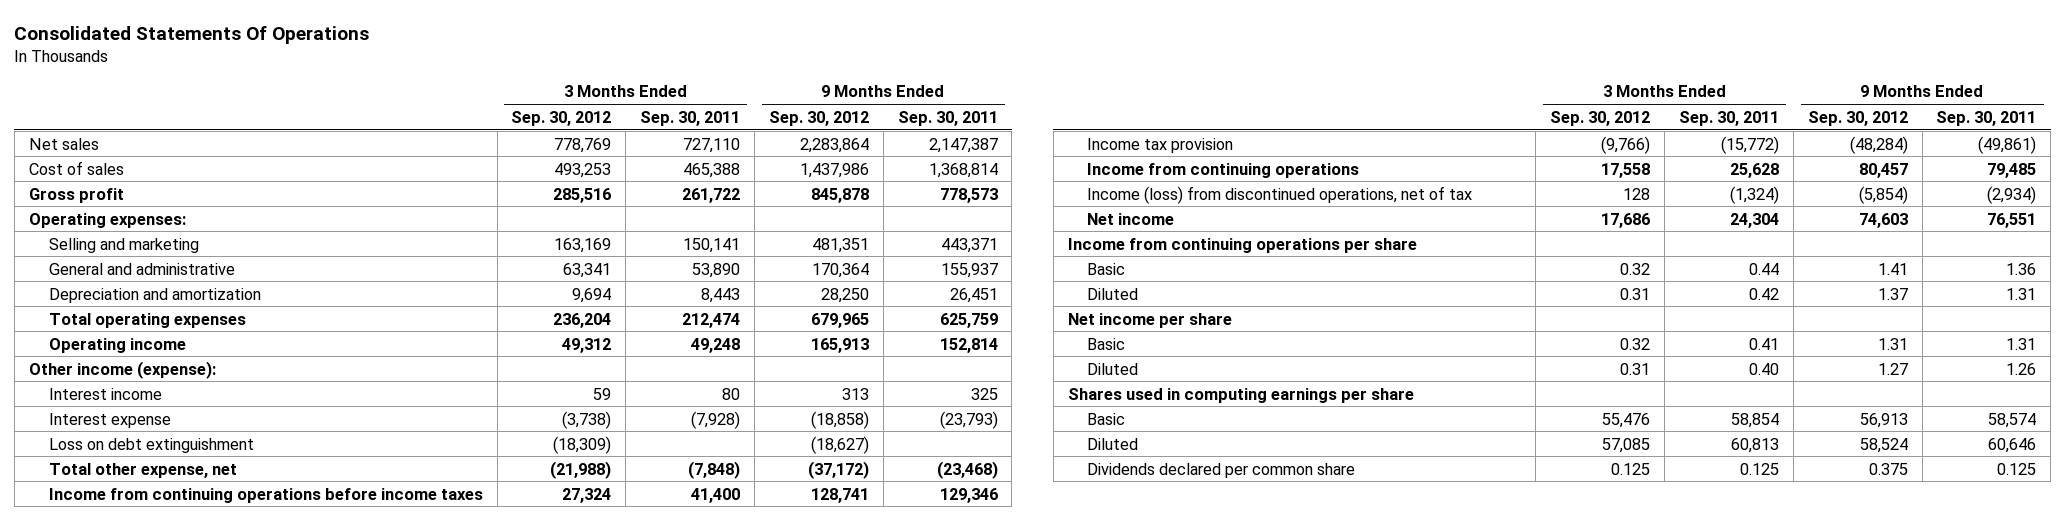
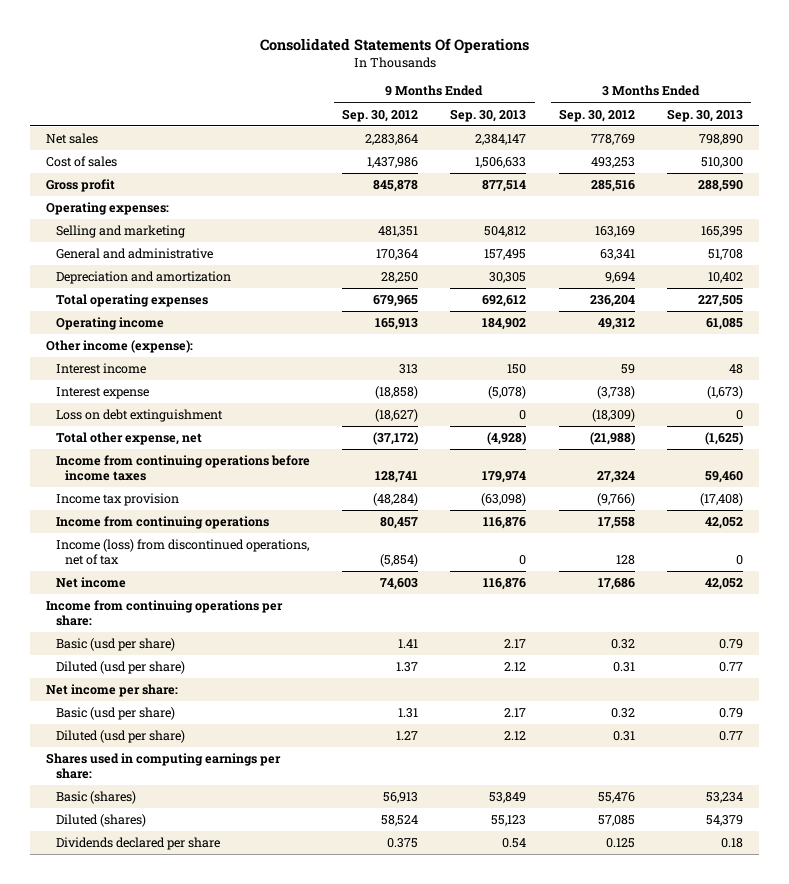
- | 3 Months Ended Sep. 30, 2012 | 3 Months Ended Sep. 30, 2011 | 9 Months Ended Sep. 30, 2012 | 9 Months Ended Sep. 30, 2011
+ | 9 Months Ended Sep. 30, 2012 | 9 Months Ended Sep. 30, 2013 | 3 Months Ended Sep. 30, 2012 | 3 Months Ended Sep. 30, 2013
- Income from continuing operations per share
- Basic | 0.32 | 0.44 | 1.41 | 1.36
- Diluted | 0.31 | 0.42 | 1.37 | 1.31
- Net income per share
- Basic | 0.32 | 0.41 | 1.31 | 1.31
- Diluted | 0.31 | 0.40 | 1.27 | 1.26
- Shares used in computing earnings per share
- Basic | 55,476 | 58,854 | 56,913 | 58,574
- Diluted | 57,085 | 60,813 | 58,524 | 60,646
- Dividends declared per common share | 0.125 | 0.125 | 0.375 | 0.125
+ Income from continuing operations per share:
+ Basic (usd per share) | 1.41 | 2.17 | 0.32 | 0.79
+ Diluted (usd per share) | 1.37 | 2.12 | 0.31 | 0.77
+ Net income per share:
+ Basic (usd per share) | 1.31 | 2.17 | 0.32 | 0.79
+ Diluted (usd per share) | 1.27 | 2.12 | 0.31 | 0.77
+ Shares used in computing earnings per share:
+ Basic (shares) | 56,913 | 53,849 | 55,476 | 53,234
+ Diluted (shares) | 58,524 | 55,123 | 57,085 | 54,379
+ Dividends declared per share | 0.375 | 0.54 | 0.125 | 0.18

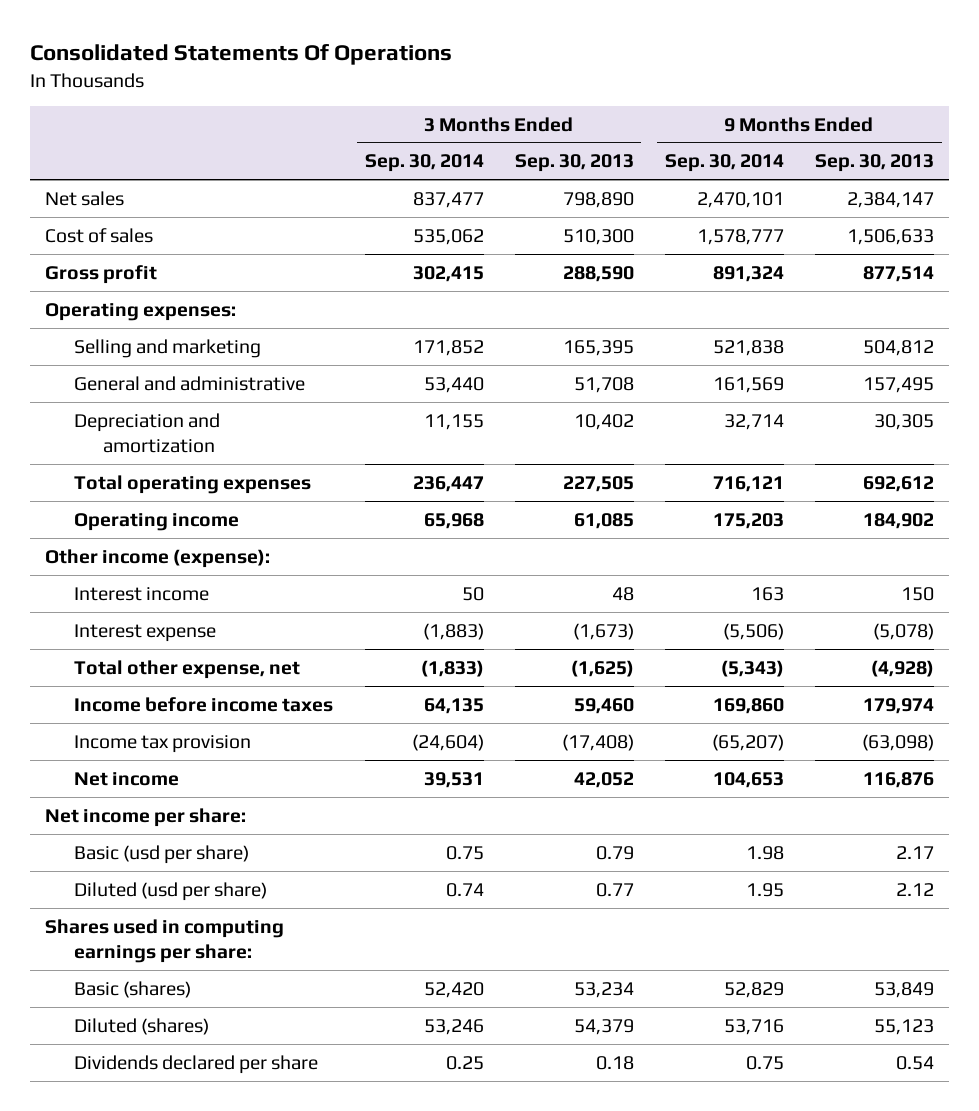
- | 9 Months Ended Sep. 30, 2012 | 9 Months Ended Sep. 30, 2013 | 3 Months Ended Sep. 30, 2012 | 3 Months Ended Sep. 30, 2013
+ | 3 Months Ended Sep. 30, 2014 | 3 Months Ended Sep. 30, 2013 | 9 Months Ended Sep. 30, 2014 | 9 Months Ended Sep. 30, 2013
- Loss on debt extinguishment | (18,627) | 0 | (18,309) | 0
- Income from continuing operations before income taxes | 128,741 | 179,974 | 27,324 | 59,460
+ Income before income taxes | 64,135 | 59,460 | 169,860 | 179,974
- Income from continuing operations | 80,457 | 116,876 | 17,558 | 42,052
- Income (loss) from discontinued operations, net of tax | (5,854) | 0 | 128 | 0
- Income from continuing operations per share:
- Basic (usd per share) | 1.41 | 2.17 | 0.32 | 0.79
- Diluted (usd per share) | 1.37 | 2.12 | 0.31 | 0.77

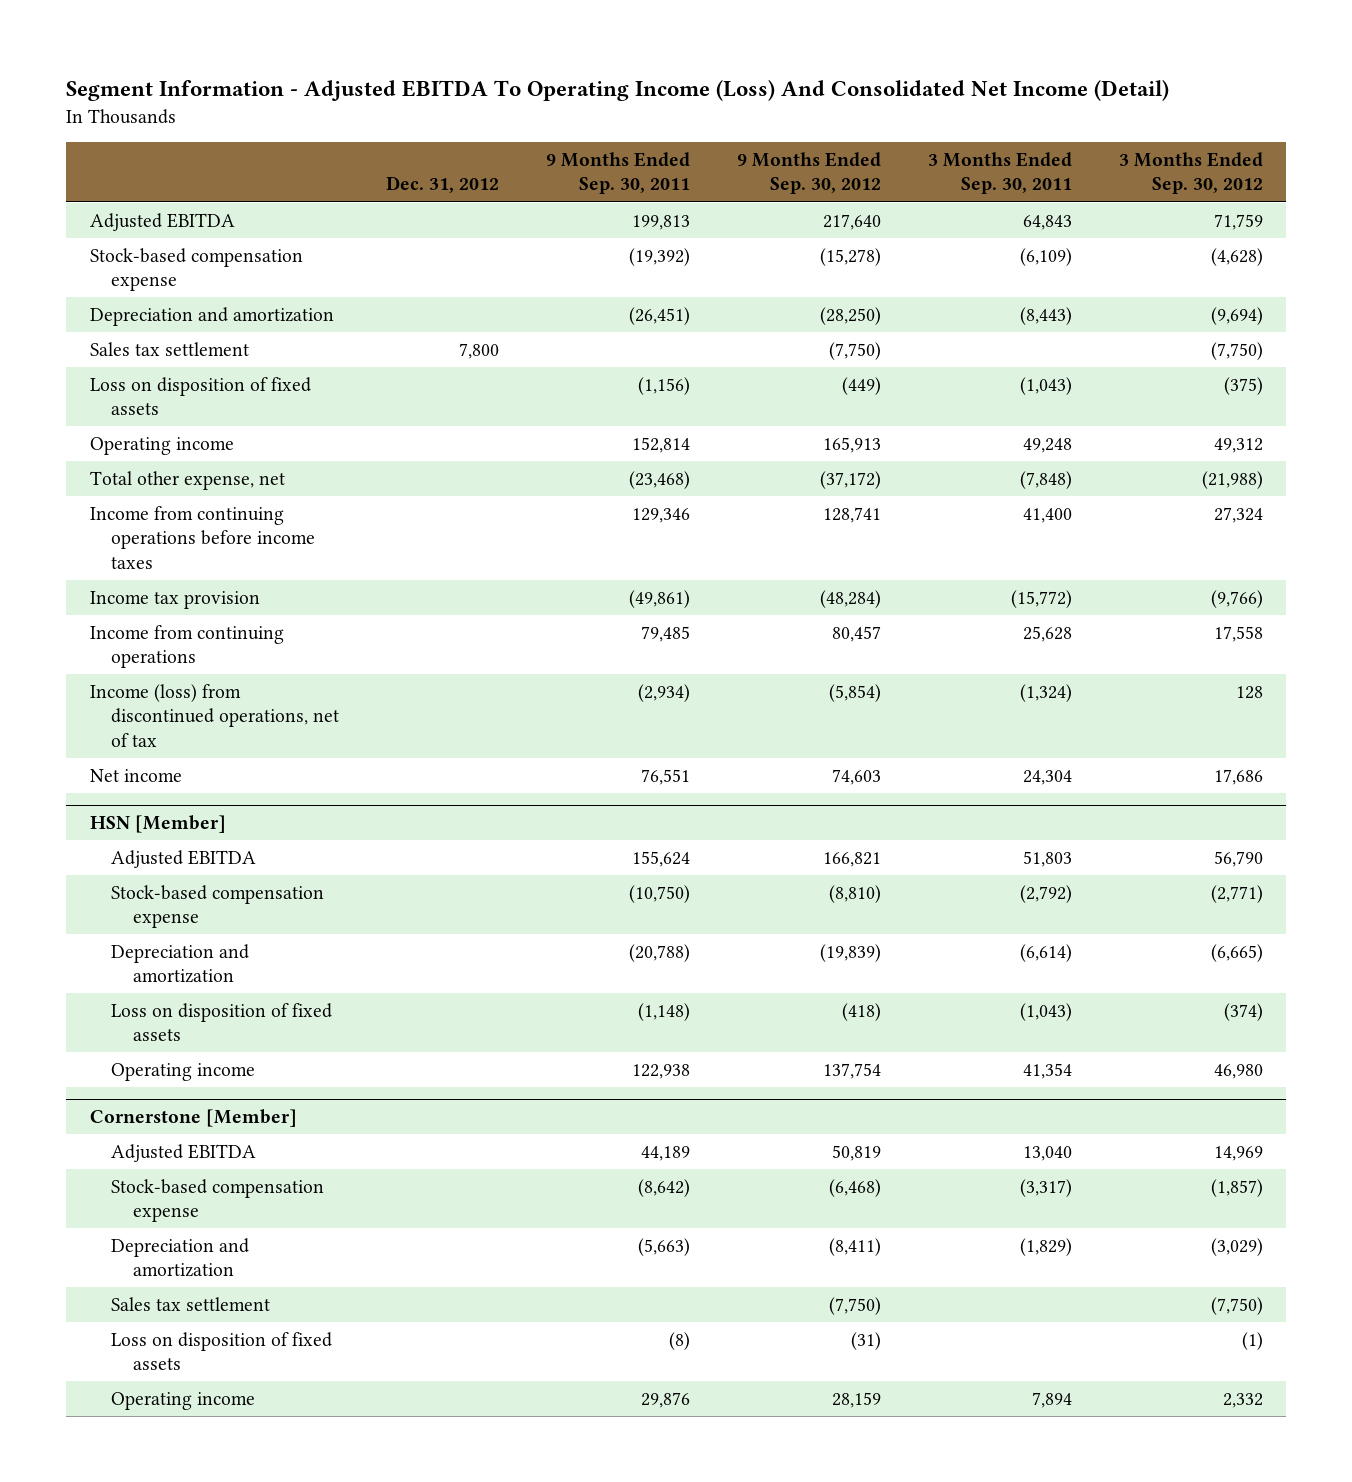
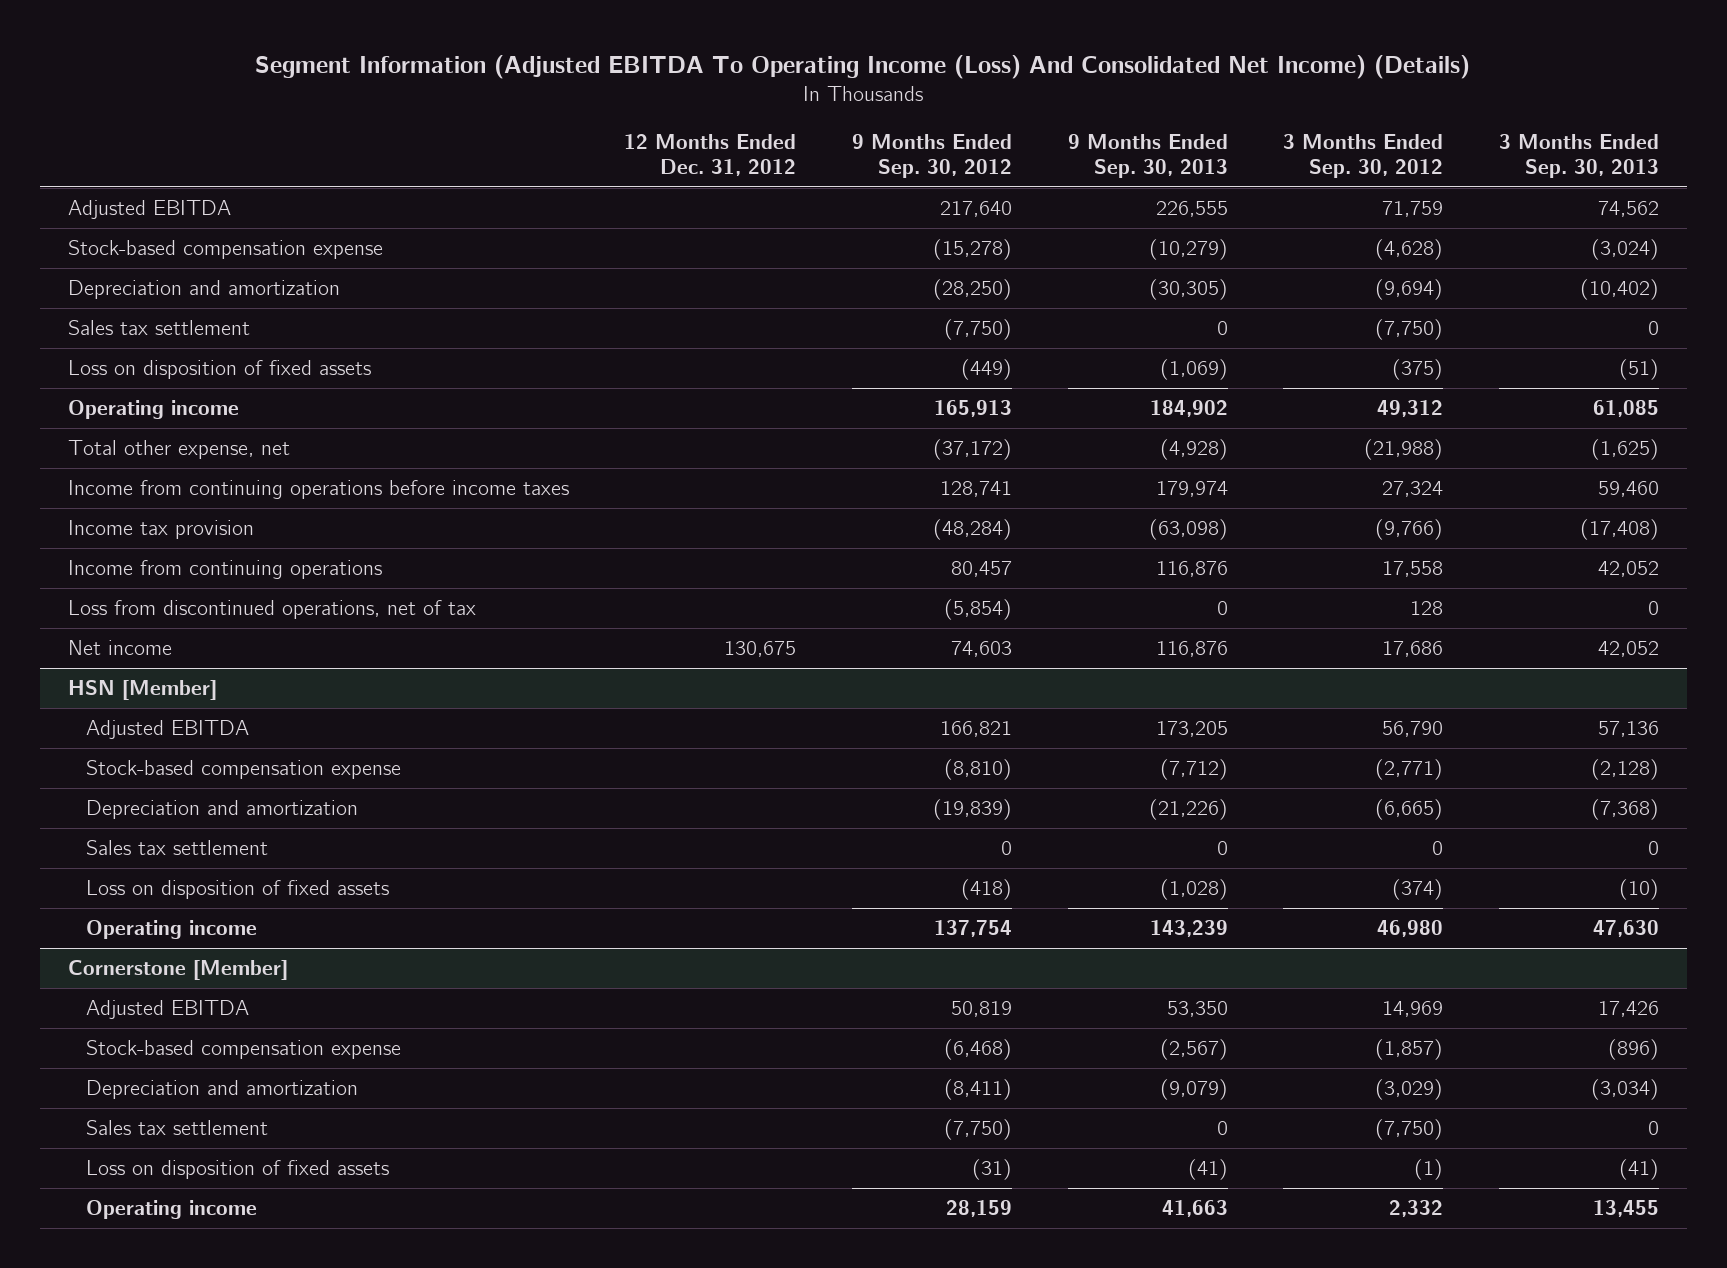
- Segment Information - Adjusted EBITDA To Operating Income (Loss) And Consolidated Net Income (Detail)
+ Segment Information (Adjusted EBITDA To Operating Income (Loss) And Consolidated Net Income) (Details)
- | Dec. 31, 2012 | 9 Months Ended Sep. 30, 2011 | 9 Months Ended Sep. 30, 2012 | 3 Months Ended Sep. 30, 2011 | 3 Months Ended Sep. 30, 2012
+ | 12 Months Ended Dec. 31, 2012 | 9 Months Ended Sep. 30, 2012 | 9 Months Ended Sep. 30, 2013 | 3 Months Ended Sep. 30, 2012 | 3 Months Ended Sep. 30, 2013
- Income (loss) from discontinued operations, net of tax | | (2,934) | (5,854) | (1,324) | 128
+ Loss from discontinued operations, net of tax | | (5,854) | 0 | 128 | 0
@ HSN [Member]
+ Sales tax settlement | | 0 | 0 | 0 | 0

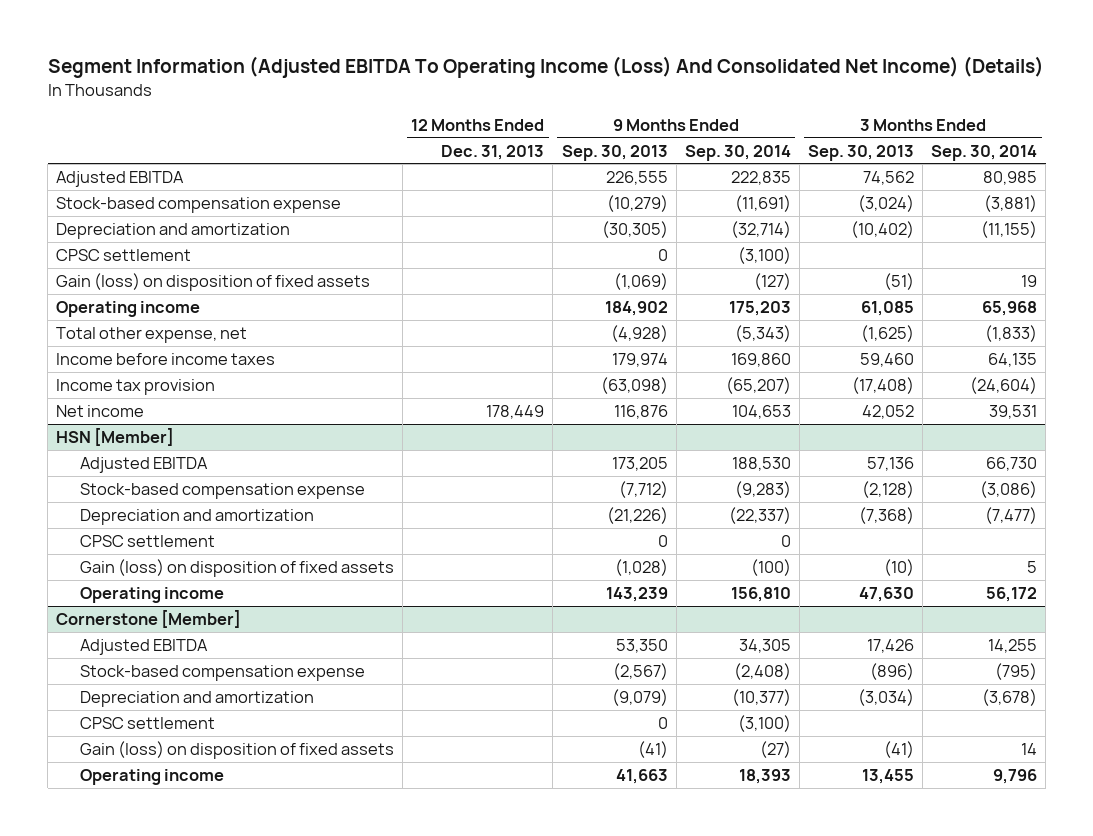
- | 12 Months Ended Dec. 31, 2012 | 9 Months Ended Sep. 30, 2012 | 9 Months Ended Sep. 30, 2013 | 3 Months Ended Sep. 30, 2012 | 3 Months Ended Sep. 30, 2013
+ | 12 Months Ended Dec. 31, 2013 | 9 Months Ended Sep. 30, 2013 | 9 Months Ended Sep. 30, 2014 | 3 Months Ended Sep. 30, 2013 | 3 Months Ended Sep. 30, 2014
- Sales tax settlement | | (7,750) | 0 | (7,750) | 0
- Loss on disposition of fixed assets | | (449) | (1,069) | (375) | (51)
+ CPSC settlement | | 0 | (3,100) | |
+ Gain (loss) on disposition of fixed assets | | (1,069) | (127) | (51) | 19
- Income from continuing operations before income taxes | | 128,741 | 179,974 | 27,324 | 59,460
+ Income before income taxes | | 179,974 | 169,860 | 59,460 | 64,135
- Income from continuing operations | | 80,457 | 116,876 | 17,558 | 42,052
- Loss from discontinued operations, net of tax | | (5,854) | 0 | 128 | 0
@ HSN [Member]
- Sales tax settlement | | 0 | 0 | 0 | 0
- Loss on disposition of fixed assets | | (418) | (1,028) | (374) | (10)
+ CPSC settlement | | 0 | 0 | |
+ Gain (loss) on disposition of fixed assets | | (1,028) | (100) | (10) | 5
@ Cornerstone [Member]
- Sales tax settlement | | (7,750) | 0 | (7,750) | 0
- Loss on disposition of fixed assets | | (31) | (41) | (1) | (41)
+ CPSC settlement | | 0 | (3,100) | |
+ Gain (loss) on disposition of fixed assets | | (41) | (27) | (41) | 14

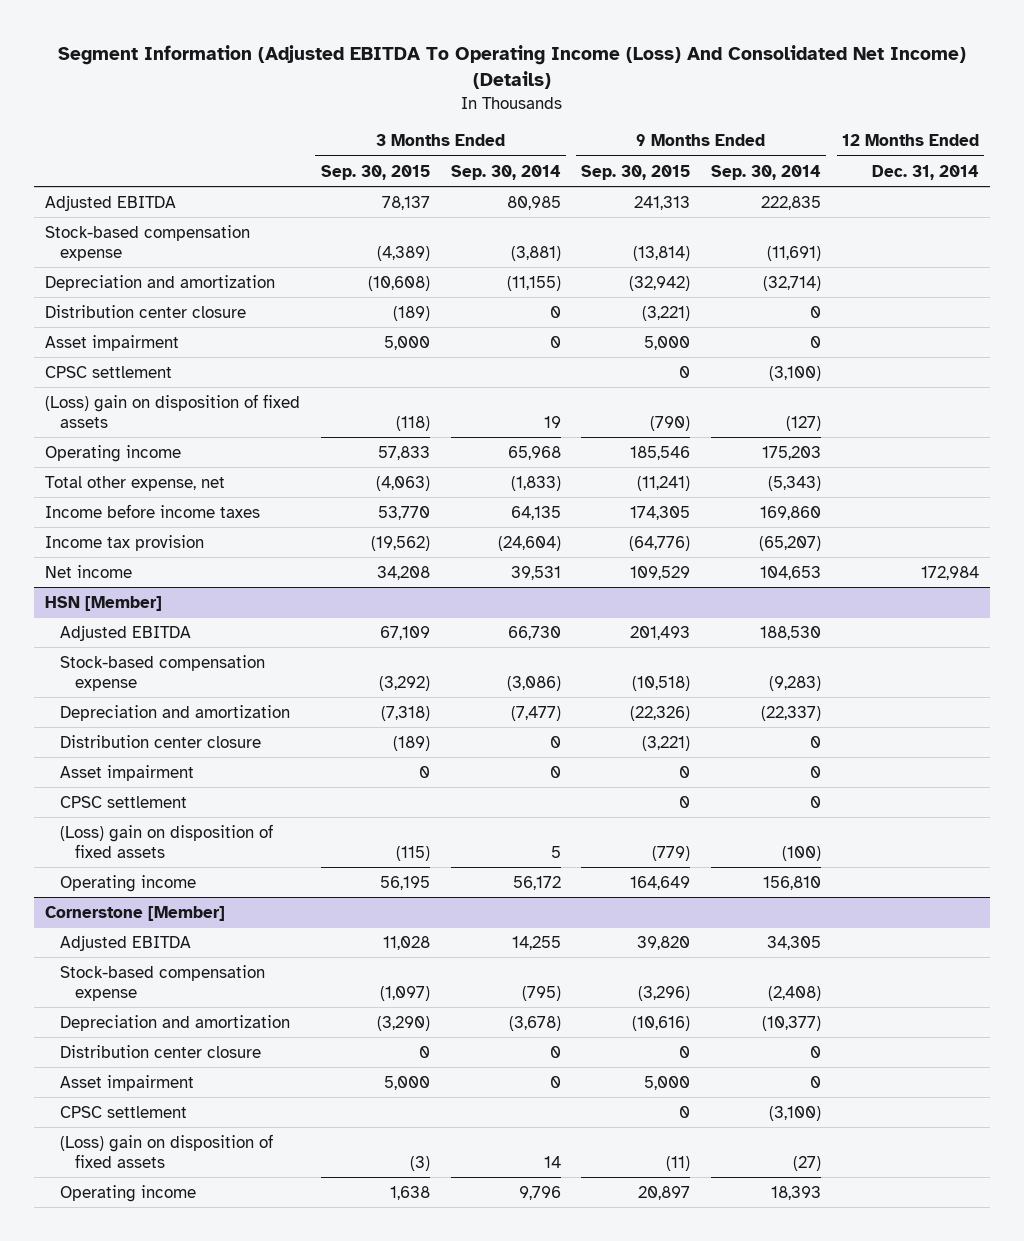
- | 12 Months Ended Dec. 31, 2013 | 9 Months Ended Sep. 30, 2013 | 9 Months Ended Sep. 30, 2014 | 3 Months Ended Sep. 30, 2013 | 3 Months Ended Sep. 30, 2014
+ | 3 Months Ended Sep. 30, 2015 | 3 Months Ended Sep. 30, 2014 | 9 Months Ended Sep. 30, 2015 | 9 Months Ended Sep. 30, 2014 | 12 Months Ended Dec. 31, 2014
+ Distribution center closure | (189) | 0 | (3,221) | 0 |
+ Asset impairment | 5,000 | 0 | 5,000 | 0 |
- Gain (loss) on disposition of fixed assets | | (1,069) | (127) | (51) | 19
+ (Loss) gain on disposition of fixed assets | (118) | 19 | (790) | (127) |
@ HSN [Member]
+ Distribution center closure | (189) | 0 | (3,221) | 0 |
+ Asset impairment | 0 | 0 | 0 | 0 |
- Gain (loss) on disposition of fixed assets | | (1,028) | (100) | (10) | 5
+ (Loss) gain on disposition of fixed assets | (115) | 5 | (779) | (100) |
@ Cornerstone [Member]
+ Distribution center closure | 0 | 0 | 0 | 0 |
+ Asset impairment | 5,000 | 0 | 5,000 | 0 |
- Gain (loss) on disposition of fixed assets | | (41) | (27) | (41) | 14
+ (Loss) gain on disposition of fixed assets | (3) | 14 | (11) | (27) |

